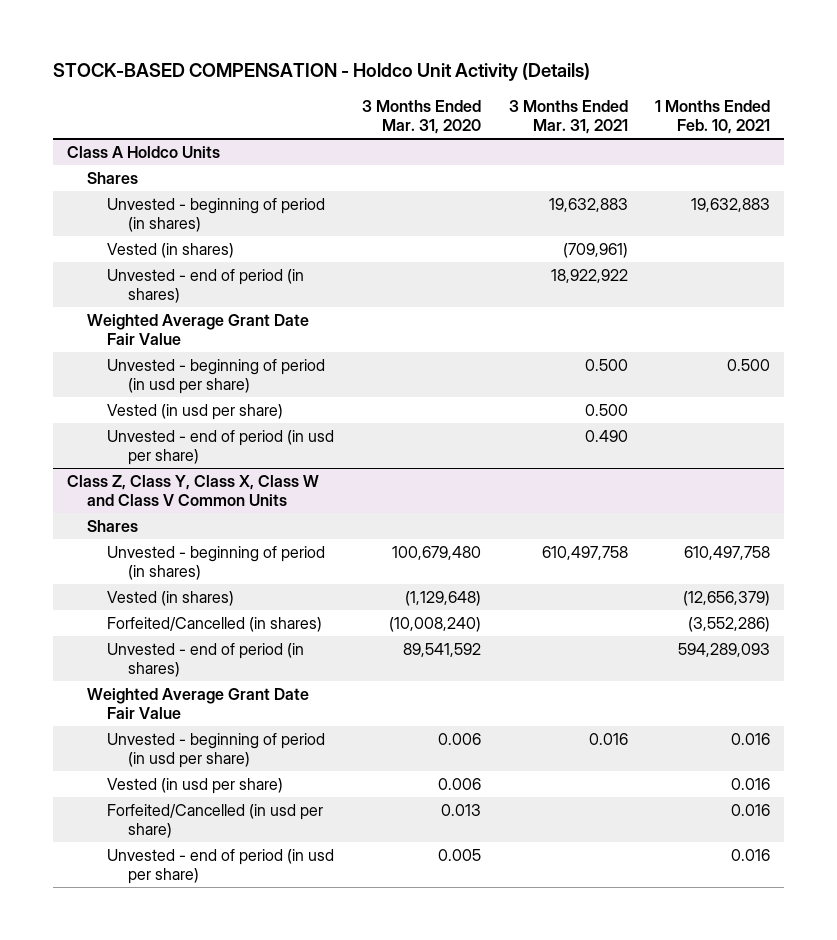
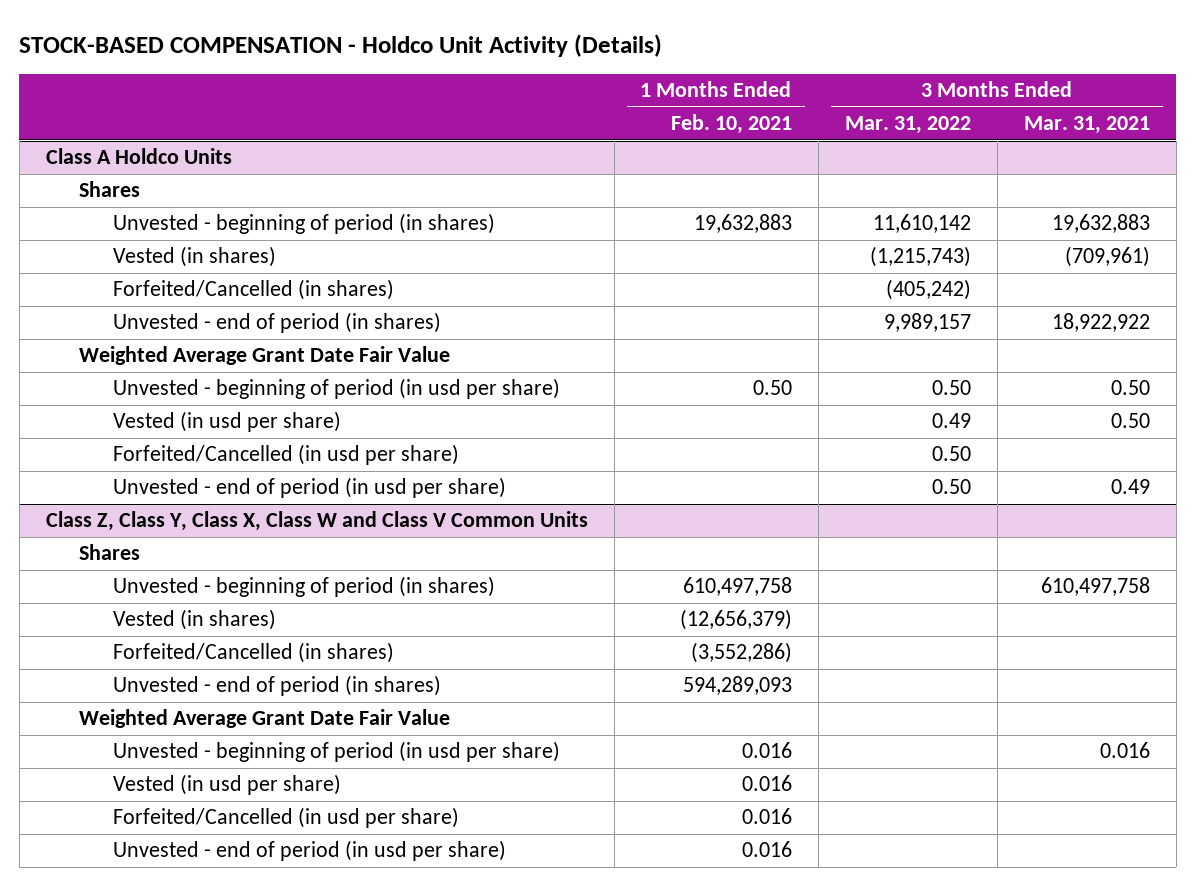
- | 3 Months Ended Mar. 31, 2020 | 3 Months Ended Mar. 31, 2021 | 1 Months Ended Feb. 10, 2021
+ | 1 Months Ended Feb. 10, 2021 | 3 Months Ended Mar. 31, 2022 | 3 Months Ended Mar. 31, 2021
@ Class A Holdco Units
+ Forfeited/Cancelled (in shares) | | (405,242) |
- Unvested - beginning of period (in usd per share) | | 0.500 | 0.500
- Vested (in usd per share) | | 0.500 |
- Unvested - end of period (in usd per share) | | 0.490 |
+ Unvested - beginning of period (in usd per share) | 0.50 | 0.50 | 0.50
+ Vested (in usd per share) | | 0.49 | 0.50
+ Forfeited/Cancelled (in usd per share) | | 0.50 |
+ Unvested - end of period (in usd per share) | | 0.50 | 0.49

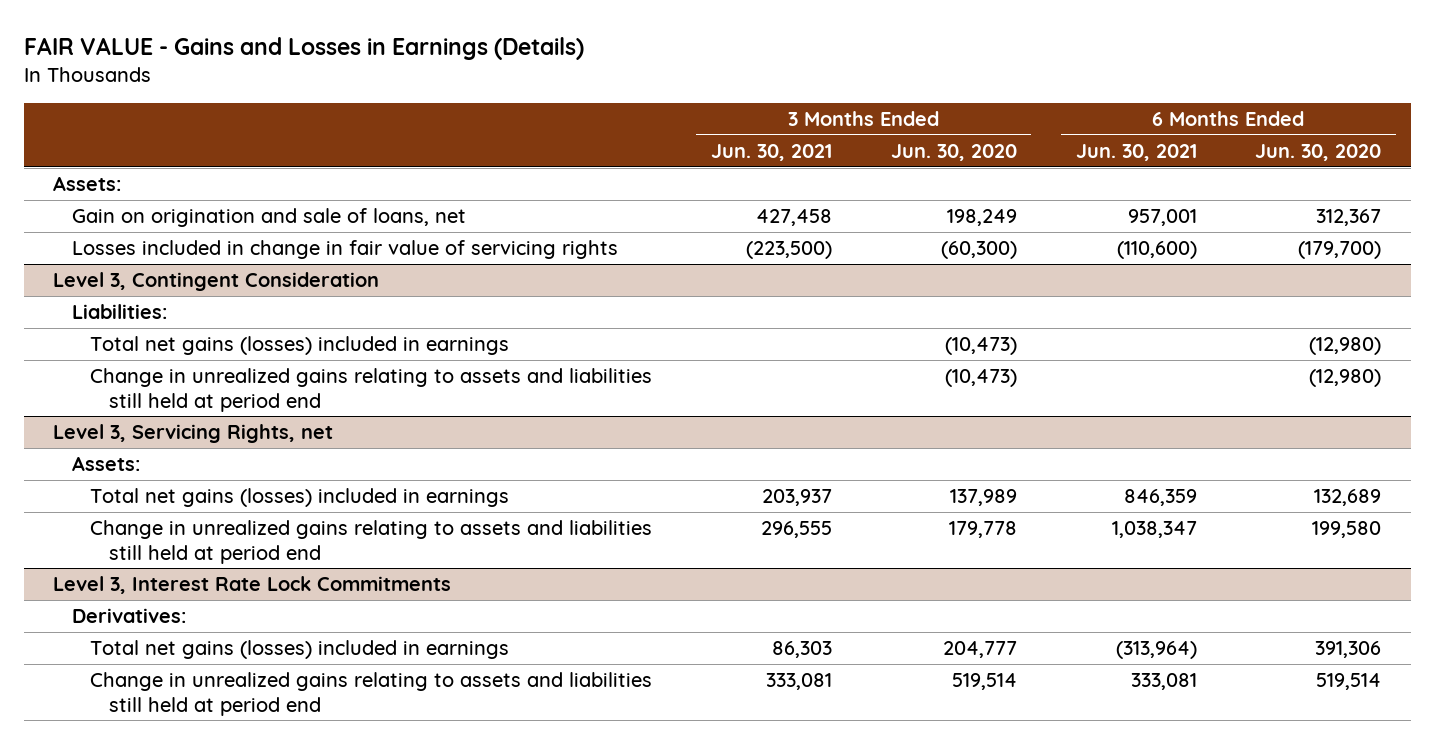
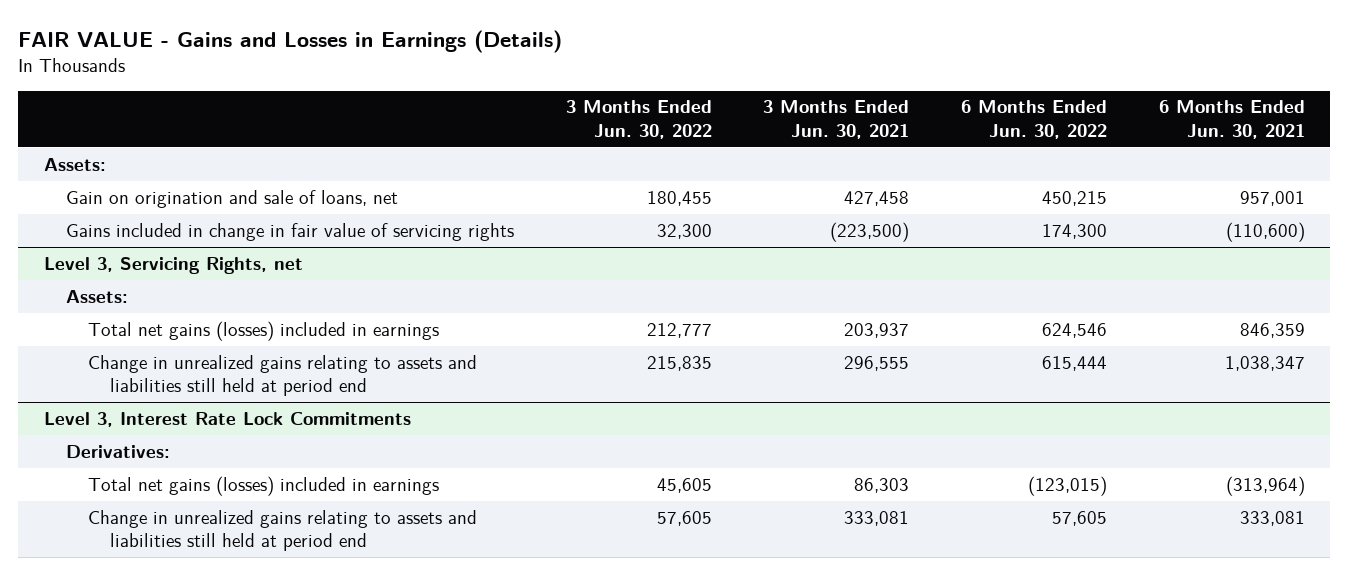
- | 3 Months Ended Jun. 30, 2021 | 3 Months Ended Jun. 30, 2020 | 6 Months Ended Jun. 30, 2021 | 6 Months Ended Jun. 30, 2020
+ | 3 Months Ended Jun. 30, 2022 | 3 Months Ended Jun. 30, 2021 | 6 Months Ended Jun. 30, 2022 | 6 Months Ended Jun. 30, 2021
- Losses included in change in fair value of servicing rights | (223,500) | (60,300) | (110,600) | (179,700)
- Level 3, Contingent Consideration
- Liabilities:
- Total net gains (losses) included in earnings | | (10,473) | | (12,980)
- Change in unrealized gains relating to assets and liabilities still held at period end | | (10,473) | | (12,980)
+ Gains included in change in fair value of servicing rights | 32,300 | (223,500) | 174,300 | (110,600)

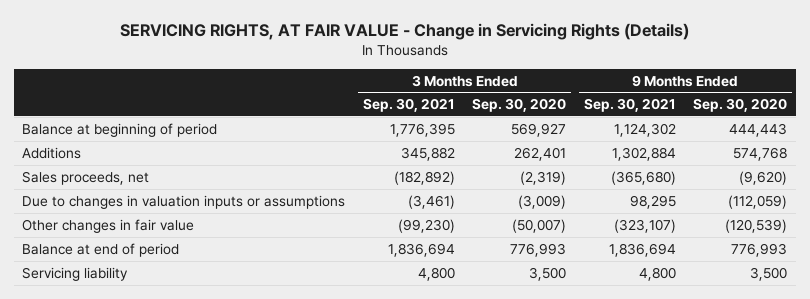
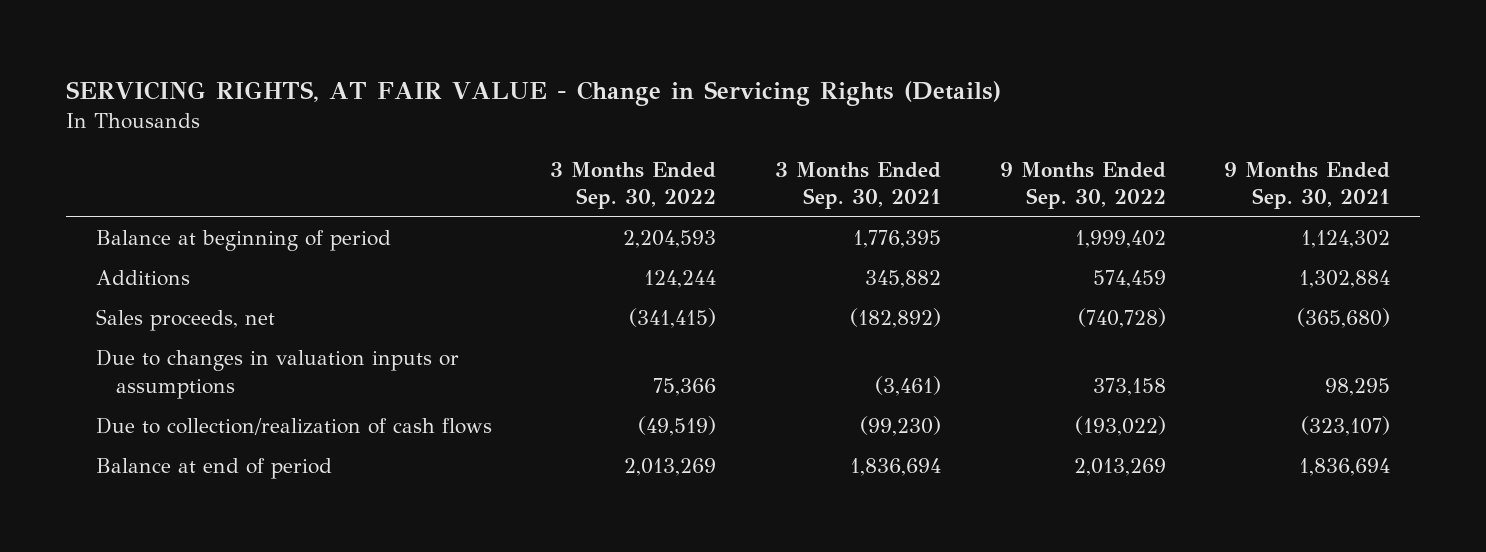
- | 3 Months Ended Sep. 30, 2021 | 3 Months Ended Sep. 30, 2020 | 9 Months Ended Sep. 30, 2021 | 9 Months Ended Sep. 30, 2020
+ | 3 Months Ended Sep. 30, 2022 | 3 Months Ended Sep. 30, 2021 | 9 Months Ended Sep. 30, 2022 | 9 Months Ended Sep. 30, 2021
- Other changes in fair value | (99,230) | (50,007) | (323,107) | (120,539)
+ Due to collection/realization of cash flows | (49,519) | (99,230) | (193,022) | (323,107)
- Servicing liability | 4,800 | 3,500 | 4,800 | 3,500

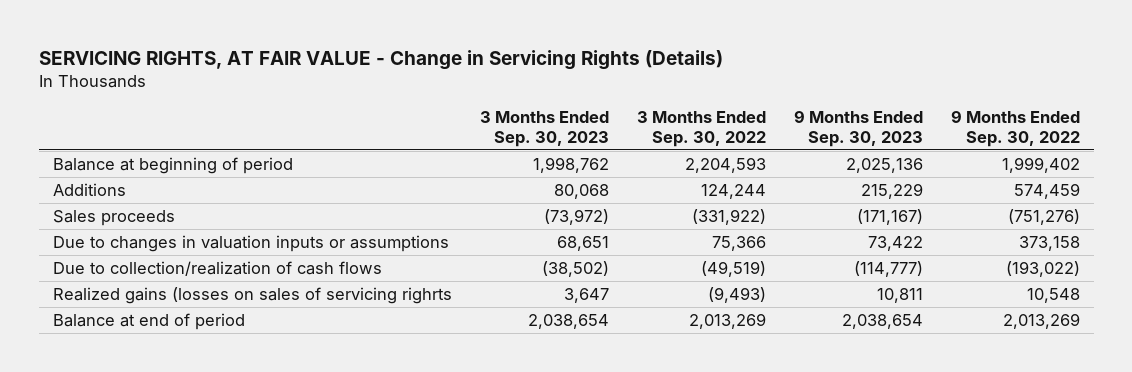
- | 3 Months Ended Sep. 30, 2022 | 3 Months Ended Sep. 30, 2021 | 9 Months Ended Sep. 30, 2022 | 9 Months Ended Sep. 30, 2021
+ | 3 Months Ended Sep. 30, 2023 | 3 Months Ended Sep. 30, 2022 | 9 Months Ended Sep. 30, 2023 | 9 Months Ended Sep. 30, 2022
- Sales proceeds, net | (341,415) | (182,892) | (740,728) | (365,680)
+ Sales proceeds | (73,972) | (331,922) | (171,167) | (751,276)
+ Realized gains (losses on sales of servicing righrts | 3,647 | (9,493) | 10,811 | 10,548

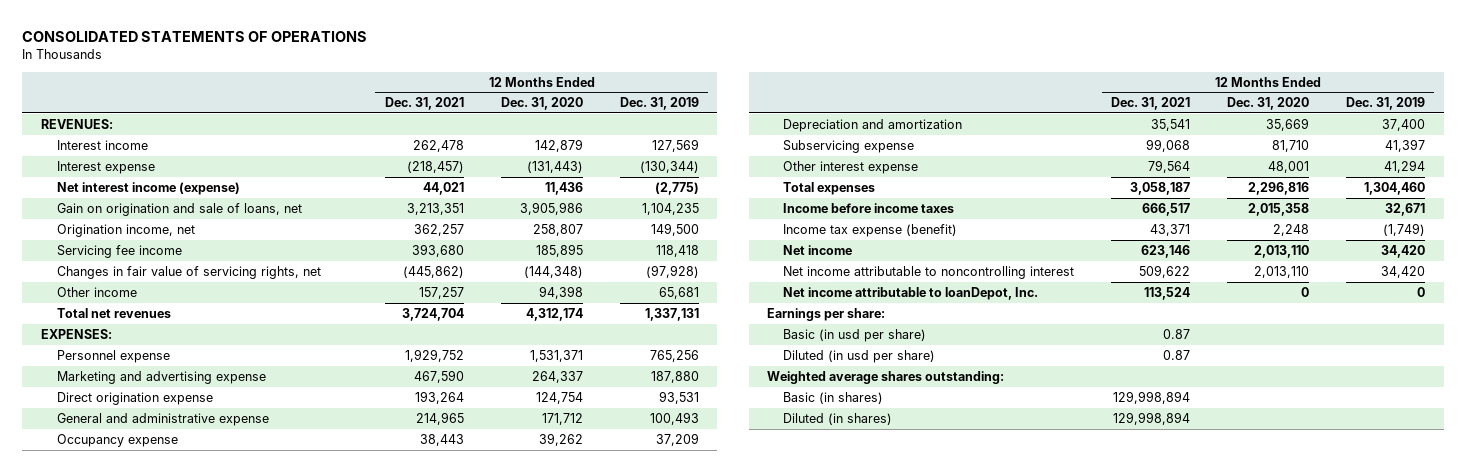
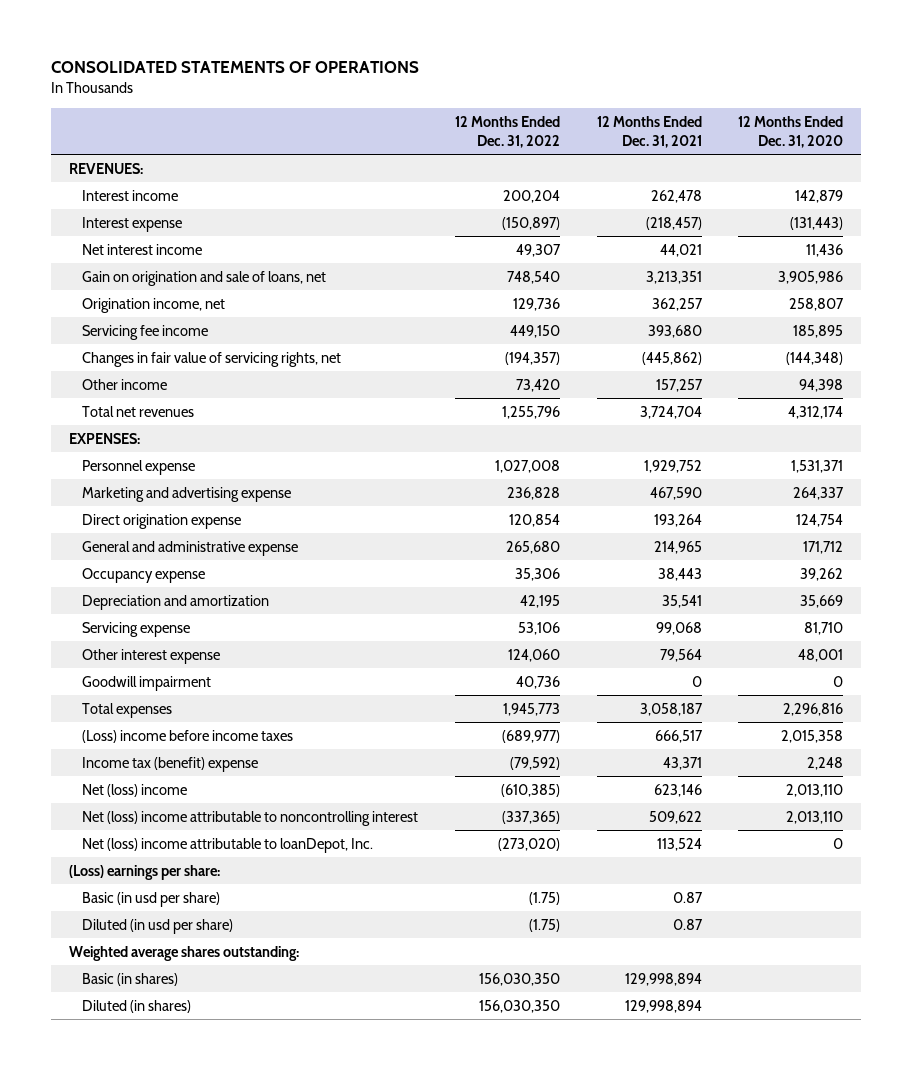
- | 12 Months Ended Dec. 31, 2021 | 12 Months Ended Dec. 31, 2020 | 12 Months Ended Dec. 31, 2019
+ | 12 Months Ended Dec. 31, 2022 | 12 Months Ended Dec. 31, 2021 | 12 Months Ended Dec. 31, 2020
- Net interest income (expense) | 44,021 | 11,436 | (2,775)
+ Net interest income | 49,307 | 44,021 | 11,436
- Subservicing expense | 99,068 | 81,710 | 41,397
+ Servicing expense | 53,106 | 99,068 | 81,710
+ Goodwill impairment | 40,736 | 0 | 0
- Income before income taxes | 666,517 | 2,015,358 | 32,671
- Income tax expense (benefit) | 43,371 | 2,248 | (1,749)
- Net income | 623,146 | 2,013,110 | 34,420
- Net income attributable to noncontrolling interest | 509,622 | 2,013,110 | 34,420
- Net income attributable to loanDepot, Inc. | 113,524 | 0 | 0
- Earnings per share:
+ (Loss) income before income taxes | (689,977) | 666,517 | 2,015,358
+ Income tax (benefit) expense | (79,592) | 43,371 | 2,248
+ Net (loss) income | (610,385) | 623,146 | 2,013,110
+ Net (loss) income attributable to noncontrolling interest | (337,365) | 509,622 | 2,013,110
+ Net (loss) income attributable to loanDepot, Inc. | (273,020) | 113,524 | 0
+ (Loss) earnings per share:

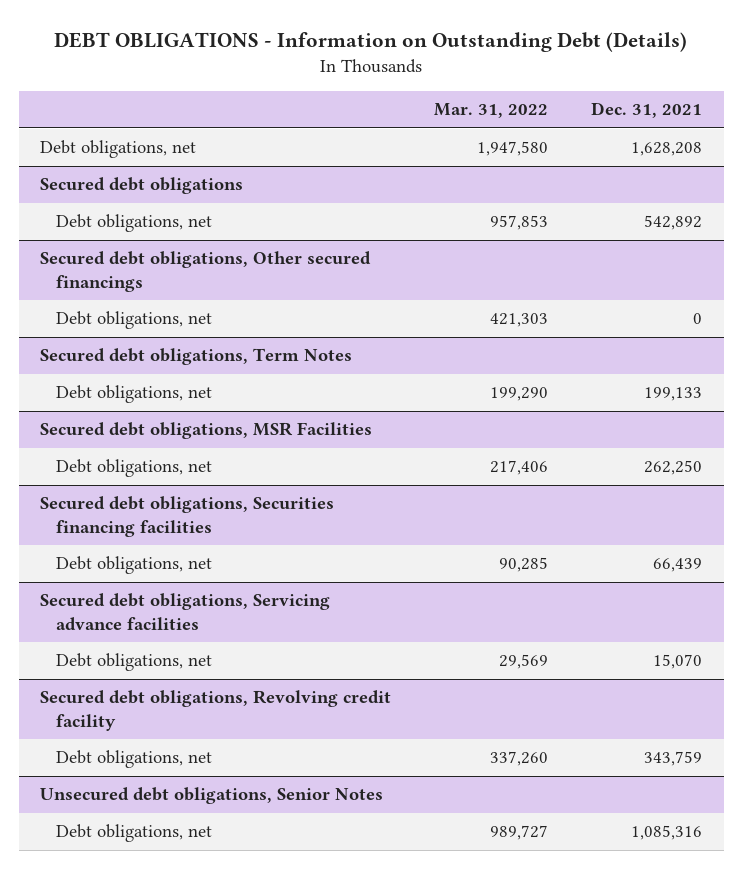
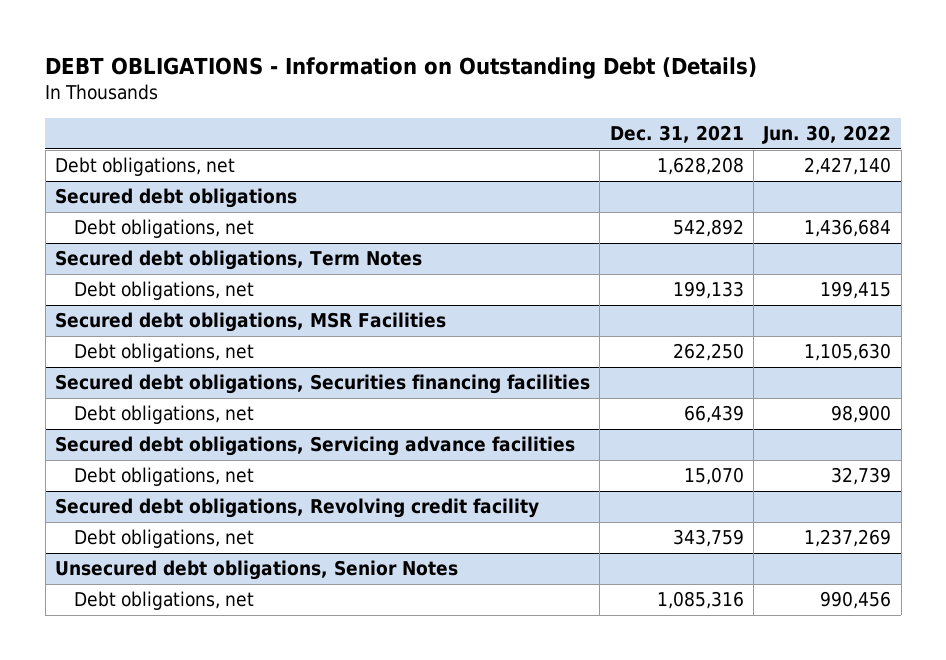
- | Mar. 31, 2022 | Dec. 31, 2021
+ | Dec. 31, 2021 | Jun. 30, 2022
- Secured debt obligations, Other secured financings
- Debt obligations, net | 421,303 | 0

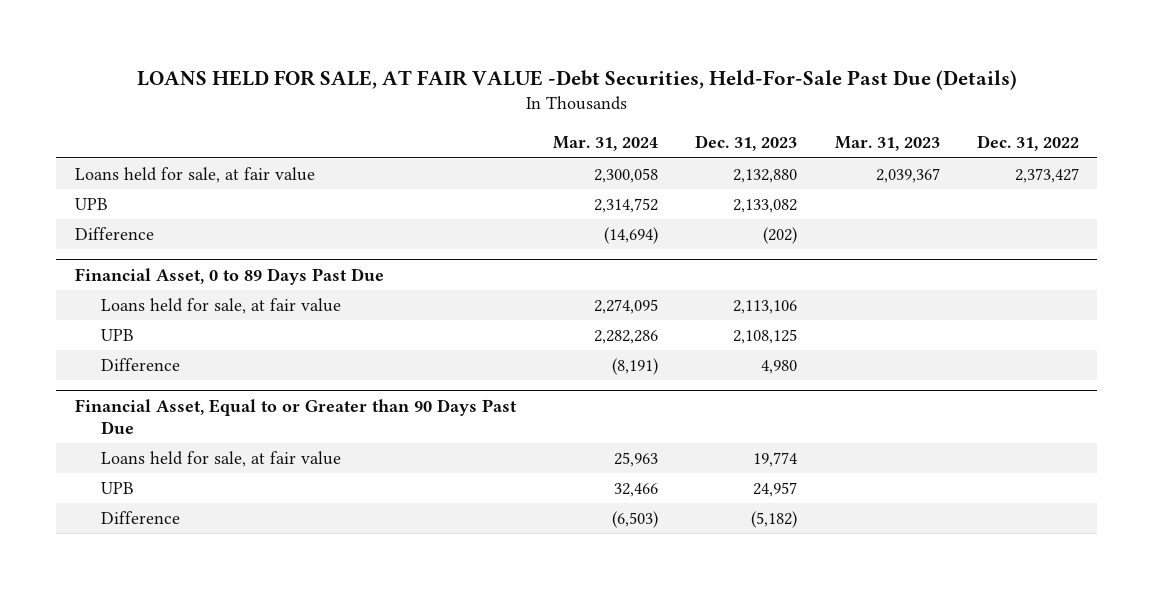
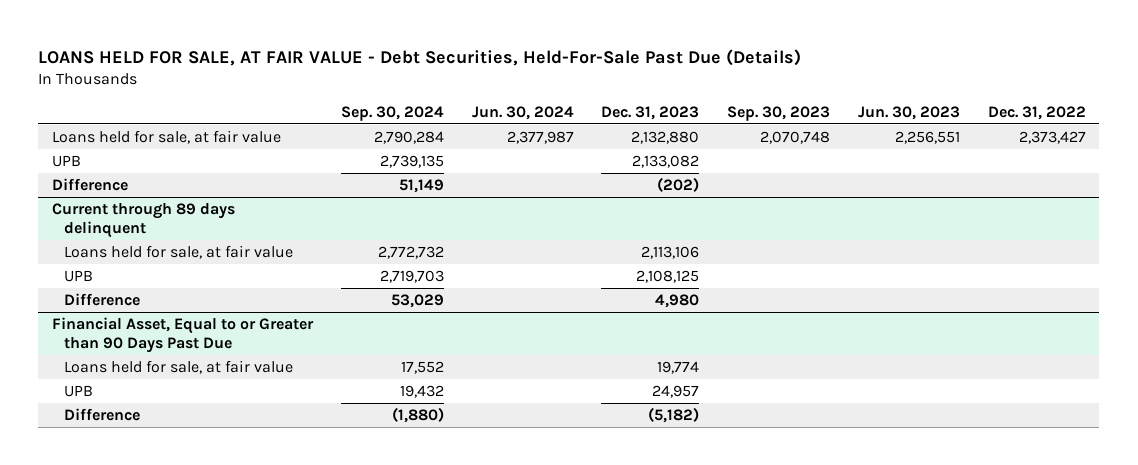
- LOANS HELD FOR SALE, AT FAIR VALUE -Debt Securities, Held-For-Sale Past Due (Details)
+ LOANS HELD FOR SALE, AT FAIR VALUE - Debt Securities, Held-For-Sale Past Due (Details)
- | Mar. 31, 2024 | Dec. 31, 2023 | Mar. 31, 2023 | Dec. 31, 2022
+ | Sep. 30, 2024 | Jun. 30, 2024 | Dec. 31, 2023 | Sep. 30, 2023 | Jun. 30, 2023 | Dec. 31, 2022
- Financial Asset, 0 to 89 Days Past Due
+ Current through 89 days delinquent

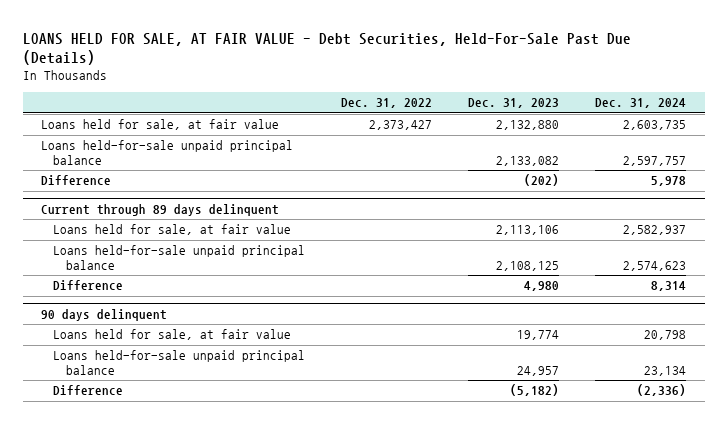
- | Sep. 30, 2024 | Jun. 30, 2024 | Dec. 31, 2023 | Sep. 30, 2023 | Jun. 30, 2023 | Dec. 31, 2022
+ | Dec. 31, 2022 | Dec. 31, 2023 | Dec. 31, 2024
- UPB | 2,739,135 | | 2,133,082 | | |
+ Loans held-for-sale unpaid principal balance | | 2,133,082 | 2,597,757
@ Current through 89 days delinquent
- UPB | 2,719,703 | | 2,108,125 | | |
+ Loans held-for-sale unpaid principal balance | | 2,108,125 | 2,574,623
- Financial Asset, Equal to or Greater than 90 Days Past Due
+ 90 days delinquent
- UPB | 19,432 | | 24,957 | | |
+ Loans held-for-sale unpaid principal balance | | 24,957 | 23,134

